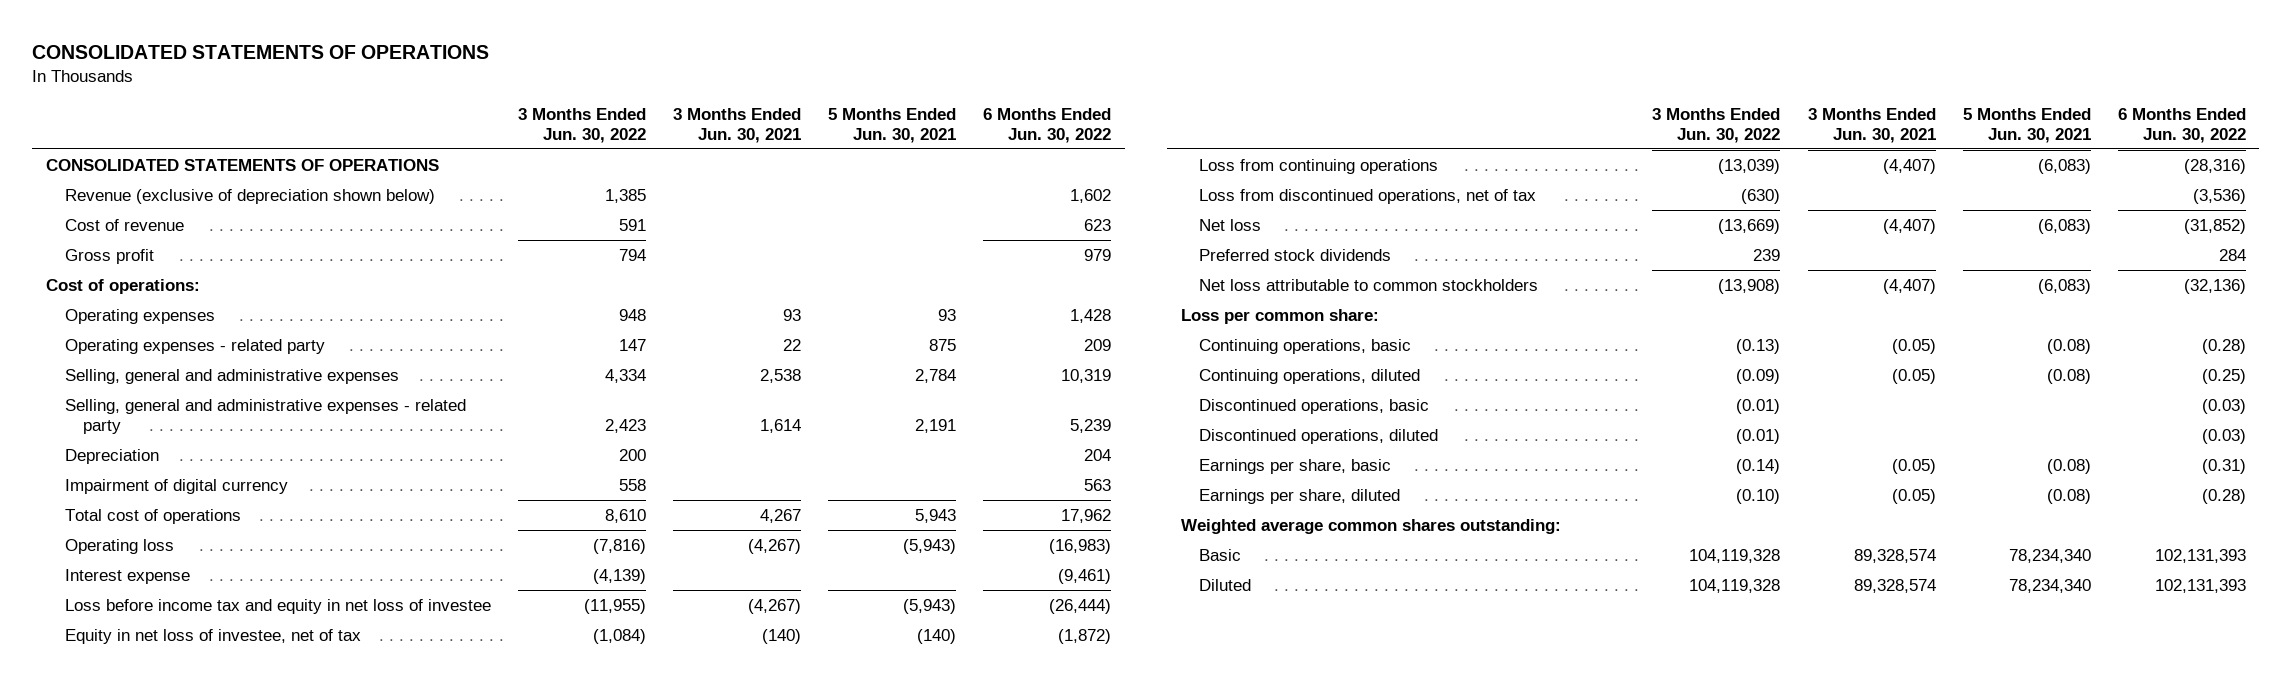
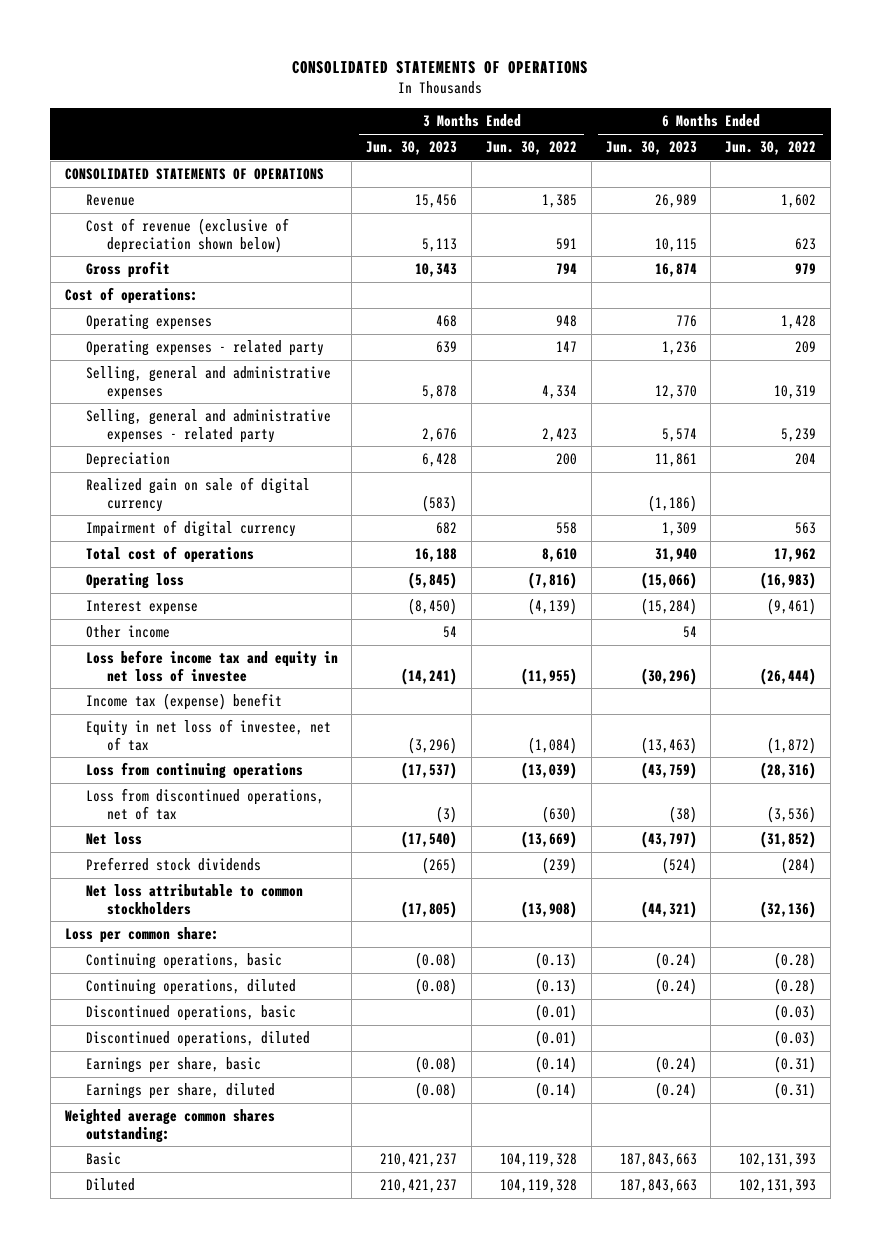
- | 3 Months Ended Jun. 30, 2022 | 3 Months Ended Jun. 30, 2021 | 5 Months Ended Jun. 30, 2021 | 6 Months Ended Jun. 30, 2022
+ | 3 Months Ended Jun. 30, 2023 | 3 Months Ended Jun. 30, 2022 | 6 Months Ended Jun. 30, 2023 | 6 Months Ended Jun. 30, 2022
- Revenue (exclusive of depreciation shown below) | 1,385 | | | 1,602
- Cost of revenue | 591 | | | 623
+ Revenue | 15,456 | 1,385 | 26,989 | 1,602
+ Cost of revenue (exclusive of depreciation shown below) | 5,113 | 591 | 10,115 | 623
+ Realized gain on sale of digital currency | (583) | | (1,186) |
+ Other income | 54 | | 54 |
+ Income tax (expense) benefit
- Preferred stock dividends | 239 | | | 284
+ Preferred stock dividends | (265) | (239) | (524) | (284)
- Continuing operations, diluted | (0.09) | (0.05) | (0.08) | (0.25)
+ Continuing operations, diluted | (0.08) | (0.13) | (0.24) | (0.28)
- Earnings per share, diluted | (0.10) | (0.05) | (0.08) | (0.28)
+ Earnings per share, diluted | (0.08) | (0.14) | (0.24) | (0.31)

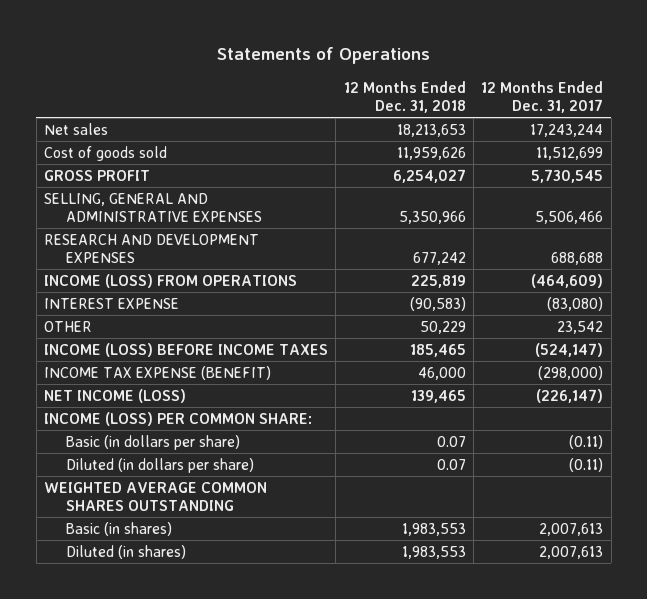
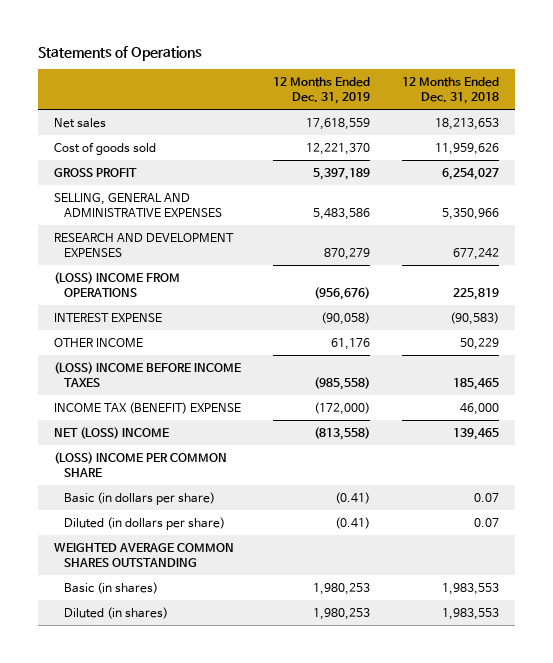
- | 12 Months Ended Dec. 31, 2018 | 12 Months Ended Dec. 31, 2017
+ | 12 Months Ended Dec. 31, 2019 | 12 Months Ended Dec. 31, 2018
- INCOME (LOSS) FROM OPERATIONS | 225,819 | (464,609)
+ (LOSS) INCOME FROM OPERATIONS | (956,676) | 225,819
- OTHER | 50,229 | 23,542
- INCOME (LOSS) BEFORE INCOME TAXES | 185,465 | (524,147)
- INCOME TAX EXPENSE (BENEFIT) | 46,000 | (298,000)
- NET INCOME (LOSS) | 139,465 | (226,147)
- INCOME (LOSS) PER COMMON SHARE:
+ OTHER INCOME | 61,176 | 50,229
+ (LOSS) INCOME BEFORE INCOME TAXES | (985,558) | 185,465
+ INCOME TAX (BENEFIT) EXPENSE | (172,000) | 46,000
+ NET (LOSS) INCOME | (813,558) | 139,465
+ (LOSS) INCOME PER COMMON SHARE

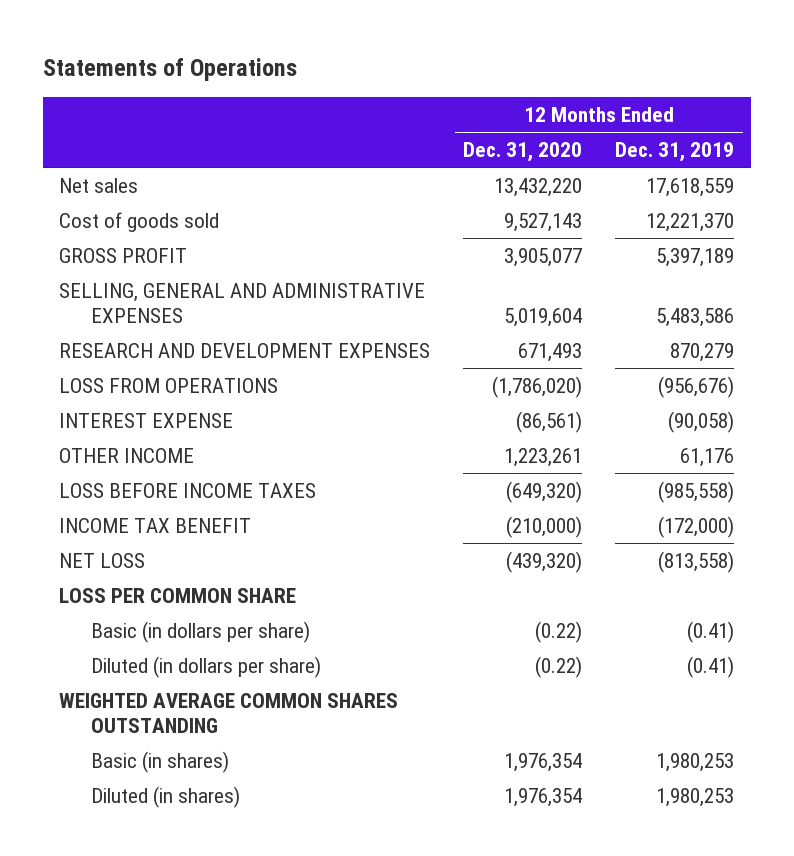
- | 12 Months Ended Dec. 31, 2019 | 12 Months Ended Dec. 31, 2018
+ | 12 Months Ended Dec. 31, 2020 | 12 Months Ended Dec. 31, 2019
- (LOSS) INCOME FROM OPERATIONS | (956,676) | 225,819
+ LOSS FROM OPERATIONS | (1,786,020) | (956,676)
- (LOSS) INCOME BEFORE INCOME TAXES | (985,558) | 185,465
- INCOME TAX (BENEFIT) EXPENSE | (172,000) | 46,000
- NET (LOSS) INCOME | (813,558) | 139,465
- (LOSS) INCOME PER COMMON SHARE
+ LOSS BEFORE INCOME TAXES | (649,320) | (985,558)
+ INCOME TAX BENEFIT | (210,000) | (172,000)
+ NET LOSS | (439,320) | (813,558)
+ LOSS PER COMMON SHARE

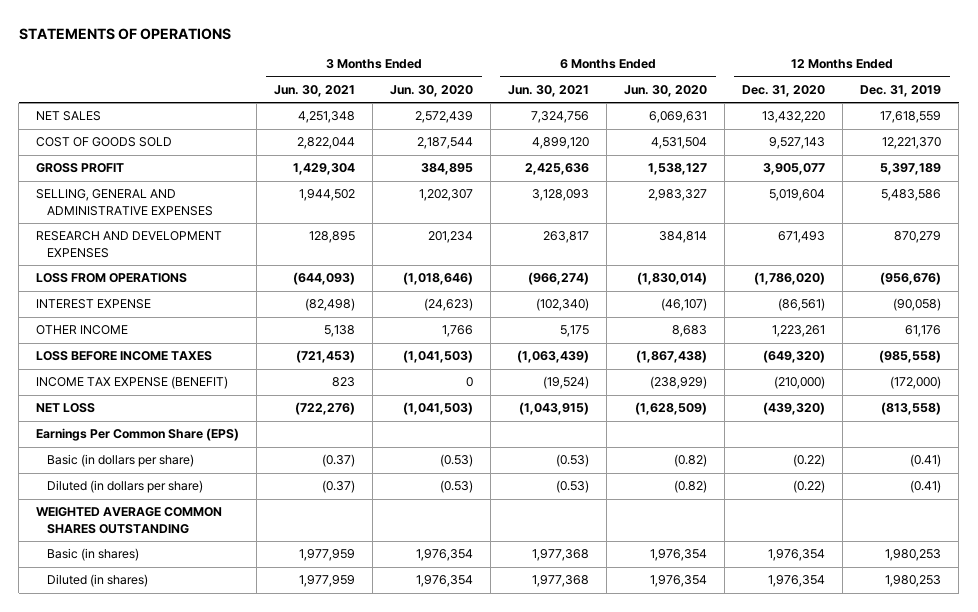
- Statements of Operations
+ STATEMENTS OF OPERATIONS
- | 12 Months Ended Dec. 31, 2020 | 12 Months Ended Dec. 31, 2019
+ | 3 Months Ended Jun. 30, 2021 | 3 Months Ended Jun. 30, 2020 | 6 Months Ended Jun. 30, 2021 | 6 Months Ended Jun. 30, 2020 | 12 Months Ended Dec. 31, 2020 | 12 Months Ended Dec. 31, 2019
- Net sales | 13,432,220 | 17,618,559
- Cost of goods sold | 9,527,143 | 12,221,370
+ NET SALES | 4,251,348 | 2,572,439 | 7,324,756 | 6,069,631 | 13,432,220 | 17,618,559
+ COST OF GOODS SOLD | 2,822,044 | 2,187,544 | 4,899,120 | 4,531,504 | 9,527,143 | 12,221,370
- INCOME TAX BENEFIT | (210,000) | (172,000)
+ INCOME TAX EXPENSE (BENEFIT) | 823 | 0 | (19,524) | (238,929) | (210,000) | (172,000)
- LOSS PER COMMON SHARE
+ Earnings Per Common Share (EPS)

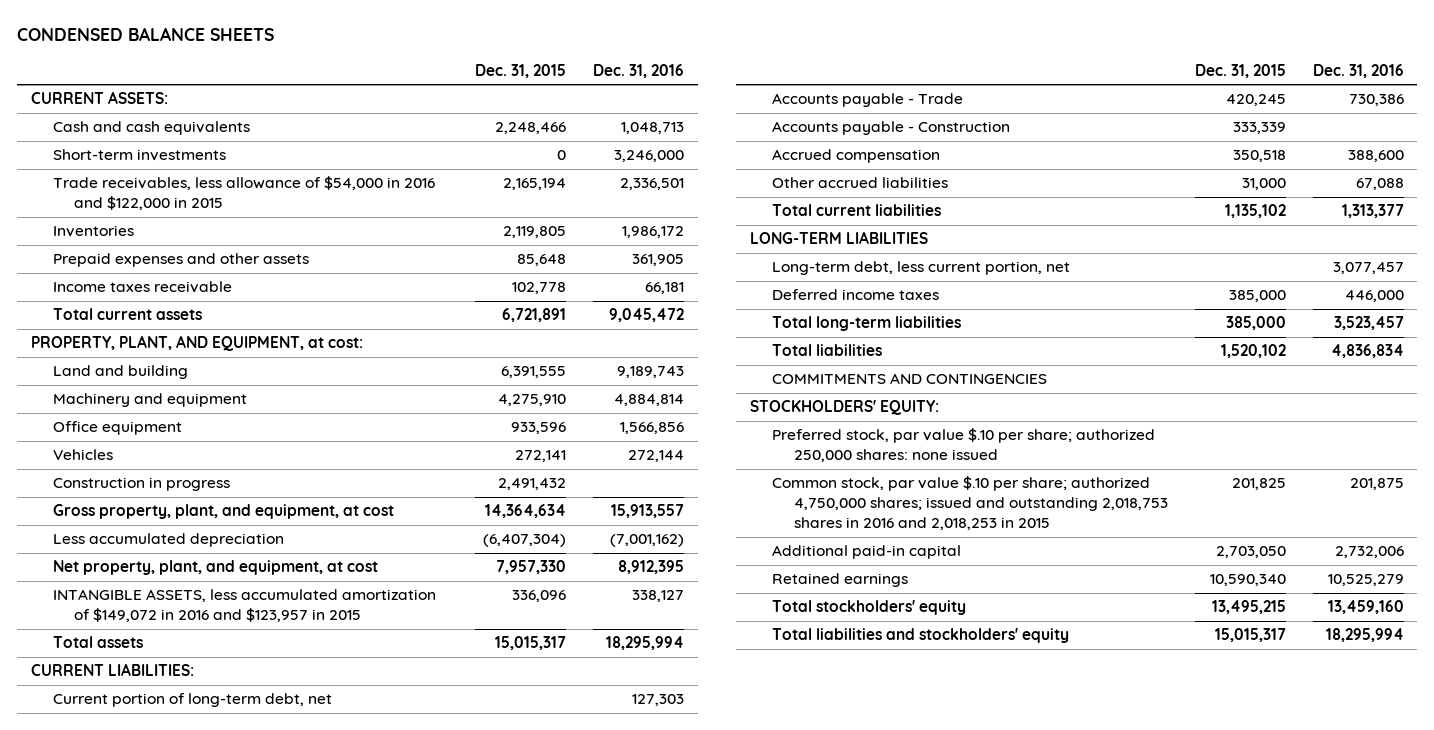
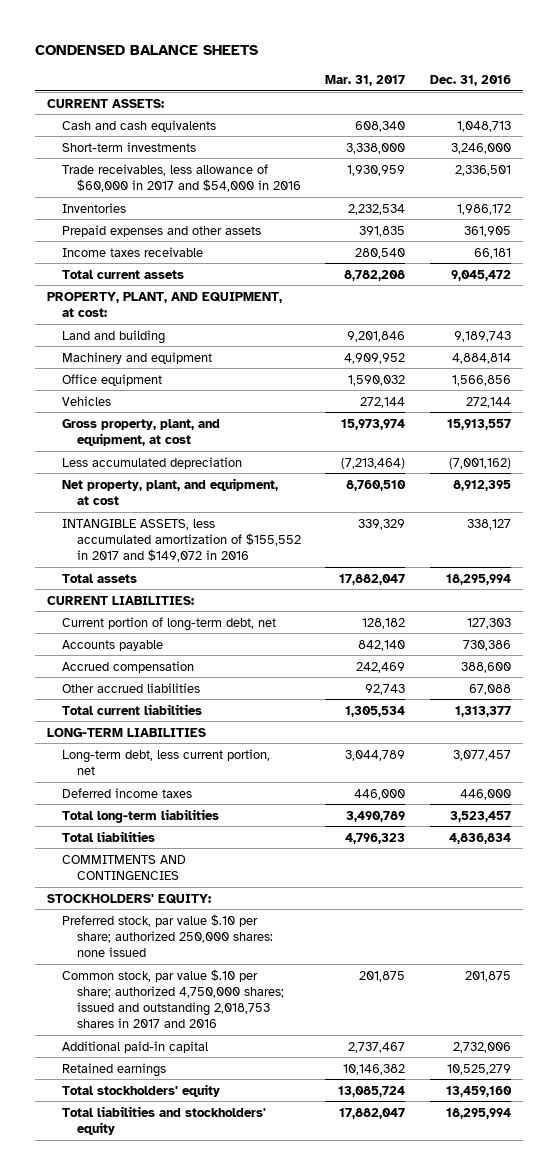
- | Dec. 31, 2015 | Dec. 31, 2016
+ | Mar. 31, 2017 | Dec. 31, 2016
- Trade receivables, less allowance of $54,000 in 2016 and $122,000 in 2015 | 2,165,194 | 2,336,501
+ Trade receivables, less allowance of $60,000 in 2017 and $54,000 in 2016 | 1,930,959 | 2,336,501
- Construction in progress | 2,491,432 |
- INTANGIBLE ASSETS, less accumulated amortization of $149,072 in 2016 and $123,957 in 2015 | 336,096 | 338,127
+ INTANGIBLE ASSETS, less accumulated amortization of $155,552 in 2017 and $149,072 in 2016 | 339,329 | 338,127
- Accounts payable - Trade | 420,245 | 730,386
- Accounts payable - Construction | 333,339 |
+ Accounts payable | 842,140 | 730,386
- Common stock, par value $.10 per share; authorized 4,750,000 shares; issued and outstanding 2,018,753 shares in 2016 and 2,018,253 in 2015 | 201,825 | 201,875
+ Common stock, par value $.10 per share; authorized 4,750,000 shares; issued and outstanding 2,018,753 shares in 2017 and 2016 | 201,875 | 201,875

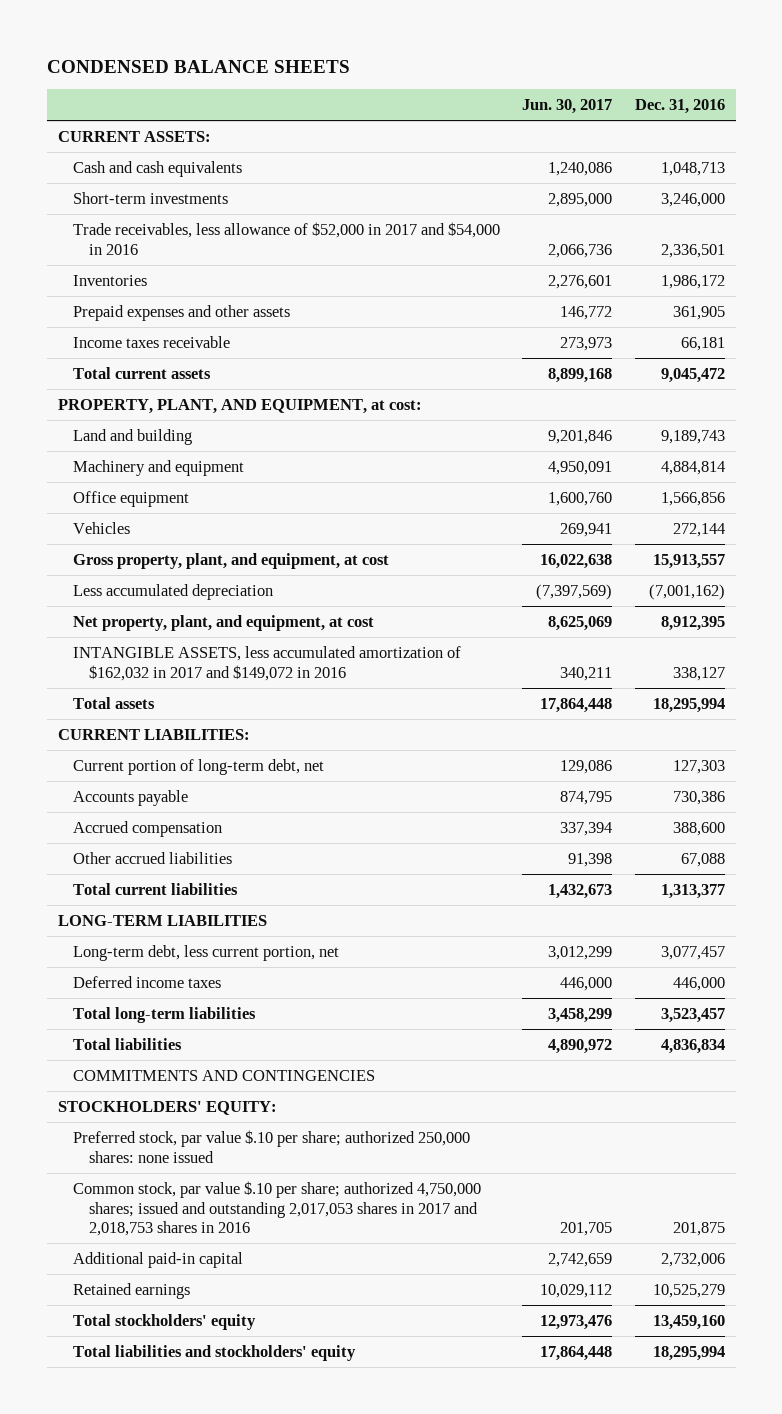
- | Mar. 31, 2017 | Dec. 31, 2016
+ | Jun. 30, 2017 | Dec. 31, 2016
- Trade receivables, less allowance of $60,000 in 2017 and $54,000 in 2016 | 1,930,959 | 2,336,501
+ Trade receivables, less allowance of $52,000 in 2017 and $54,000 in 2016 | 2,066,736 | 2,336,501
- INTANGIBLE ASSETS, less accumulated amortization of $155,552 in 2017 and $149,072 in 2016 | 339,329 | 338,127
+ INTANGIBLE ASSETS, less accumulated amortization of $162,032 in 2017 and $149,072 in 2016 | 340,211 | 338,127
- Common stock, par value $.10 per share; authorized 4,750,000 shares; issued and outstanding 2,018,753 shares in 2017 and 2016 | 201,875 | 201,875
+ Common stock, par value $.10 per share; authorized 4,750,000 shares; issued and outstanding 2,017,053 shares in 2017 and 2,018,753 shares in 2016 | 201,705 | 201,875

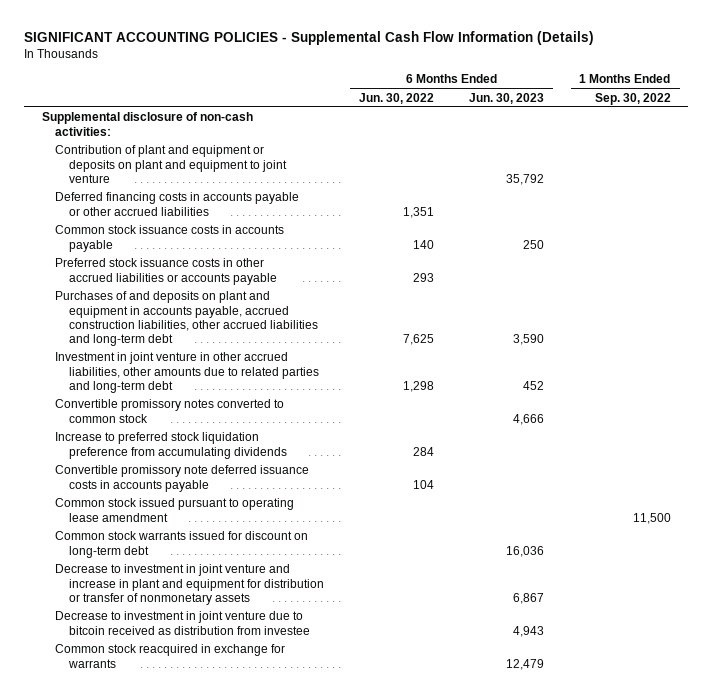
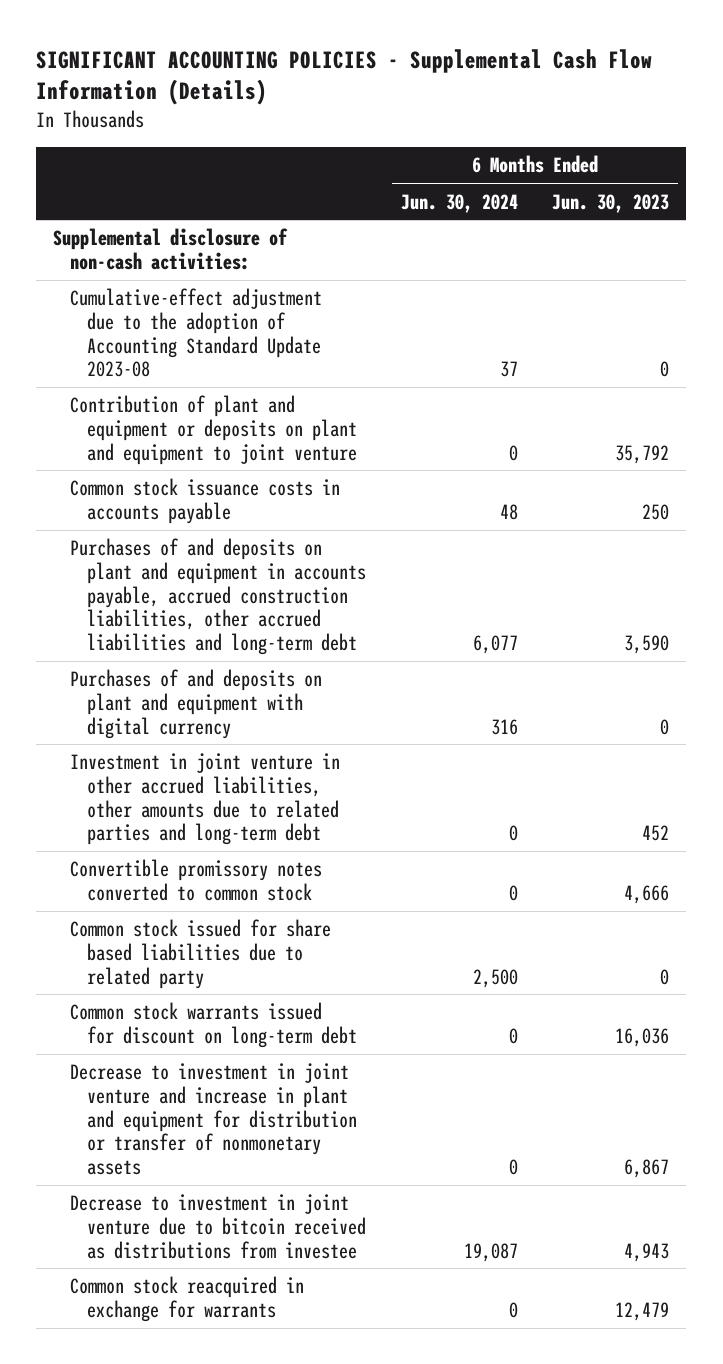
- | 6 Months Ended Jun. 30, 2022 | 6 Months Ended Jun. 30, 2023 | 1 Months Ended Sep. 30, 2022
+ | 6 Months Ended Jun. 30, 2024 | 6 Months Ended Jun. 30, 2023
+ Cumulative-effect adjustment due to the adoption of Accounting Standard Update 2023-08 | 37 | 0
- Deferred financing costs in accounts payable or other accrued liabilities | 1,351 | |
- Preferred stock issuance costs in other accrued liabilities or accounts payable | 293 | |
+ Purchases of and deposits on plant and equipment with digital currency | 316 | 0
- Increase to preferred stock liquidation preference from accumulating dividends | 284 | |
- Convertible promissory note deferred issuance costs in accounts payable | 104 | |
- Common stock issued pursuant to operating lease amendment | | | 11,500
+ Common stock issued for share based liabilities due to related party | 2,500 | 0
- Decrease to investment in joint venture due to bitcoin received as distribution from investee | | 4,943 |
+ Decrease to investment in joint venture due to bitcoin received as distributions from investee | 19,087 | 4,943

